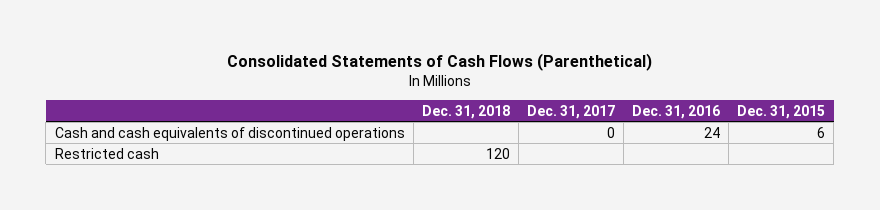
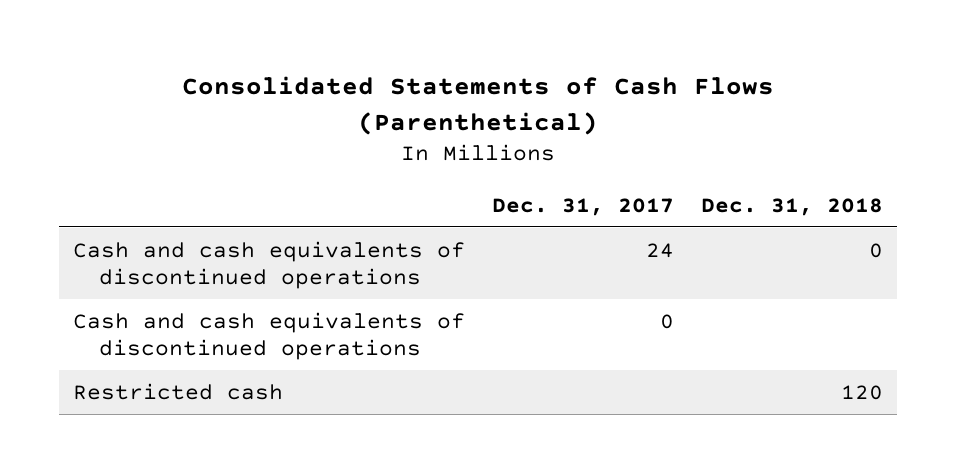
- | Dec. 31, 2018 | Dec. 31, 2017 | Dec. 31, 2016 | Dec. 31, 2015
+ | Dec. 31, 2017 | Dec. 31, 2018
+ Cash and cash equivalents of discontinued operations | 24 | 0

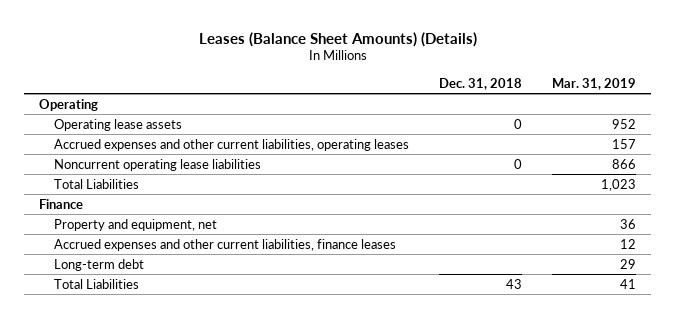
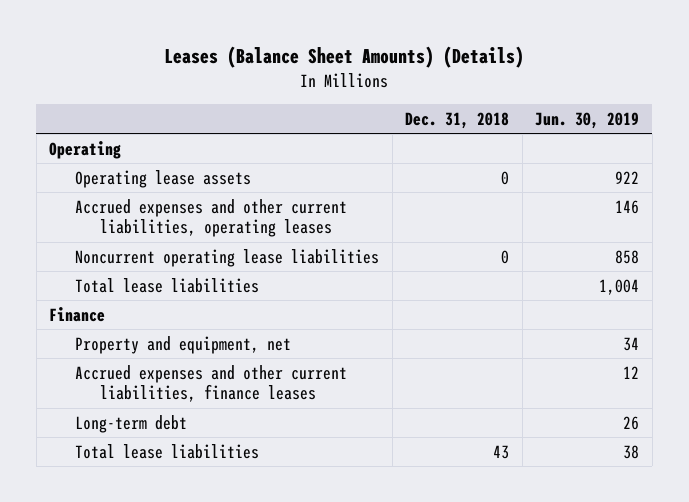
- | Dec. 31, 2018 | Mar. 31, 2019
+ | Dec. 31, 2018 | Jun. 30, 2019
- Total Liabilities | | 1,023
+ Total lease liabilities | | 1,004
- Total Liabilities | 43 | 41
+ Total lease liabilities | 43 | 38

